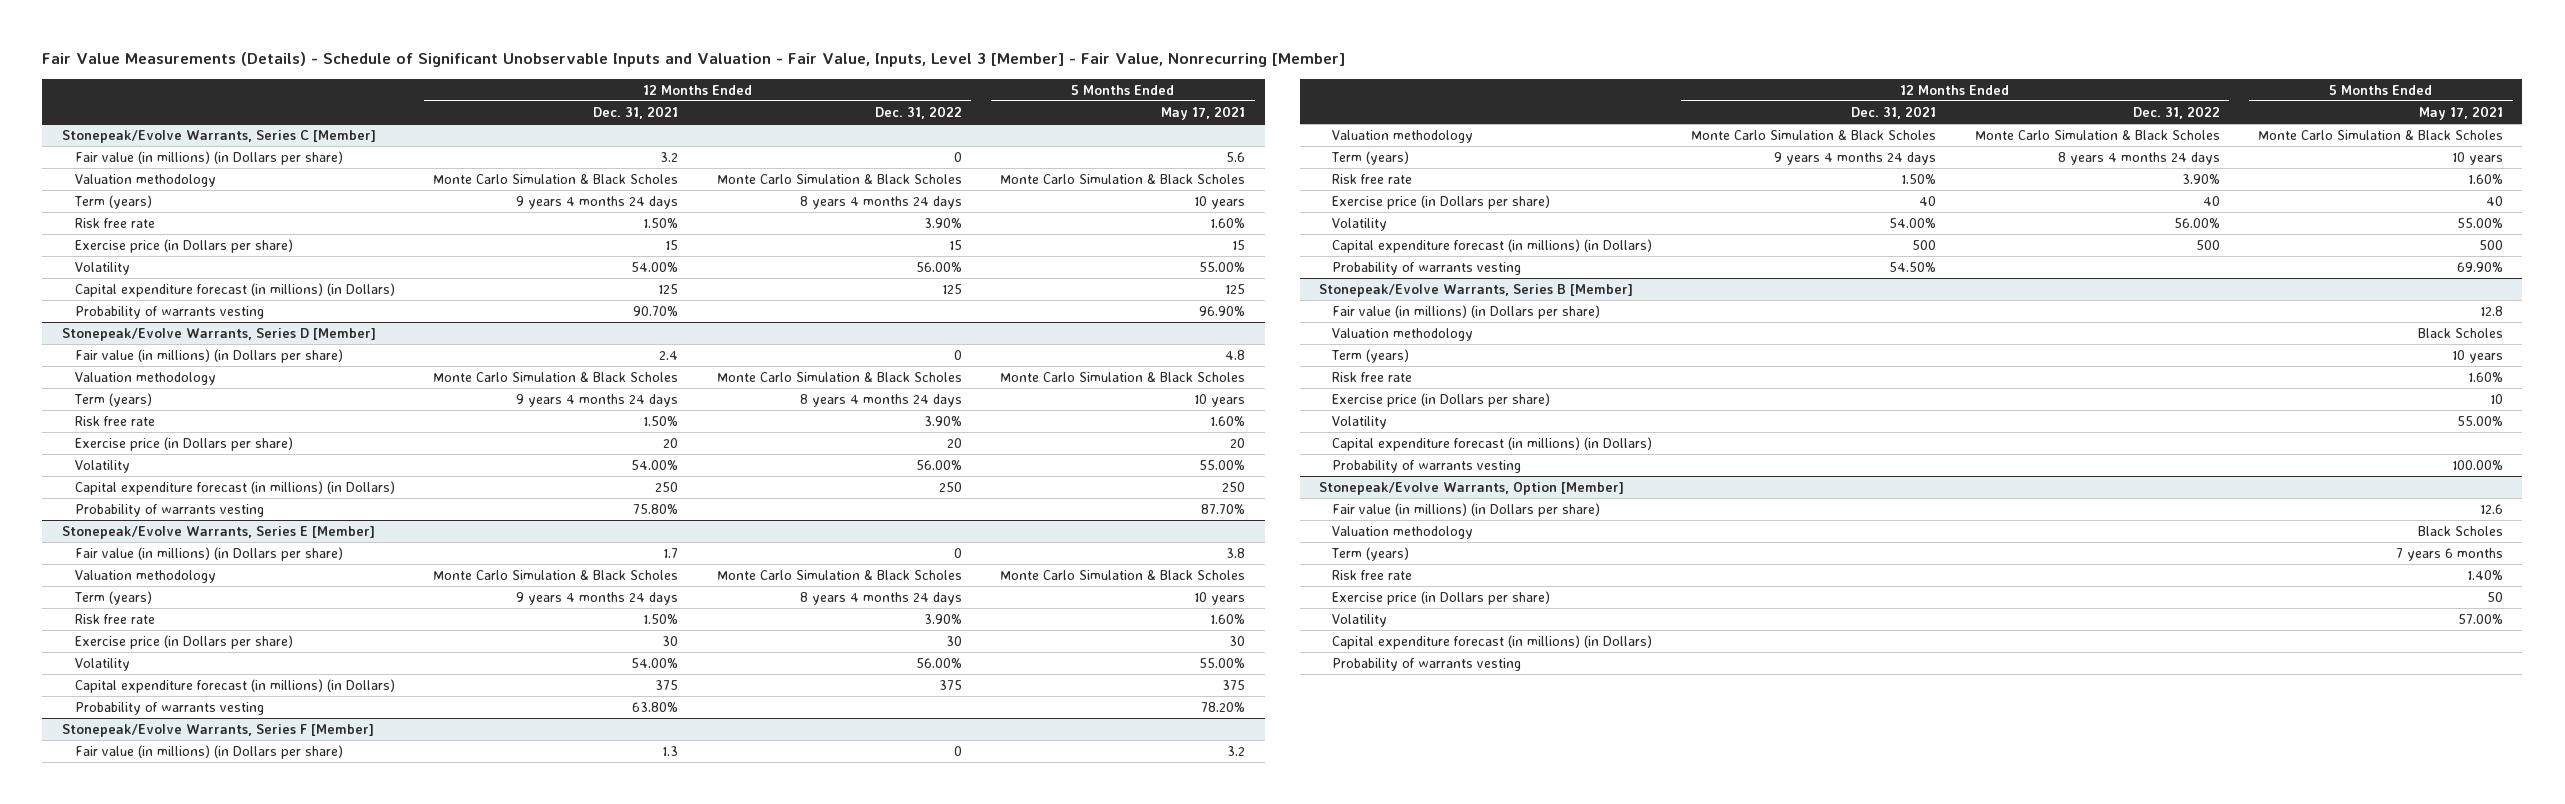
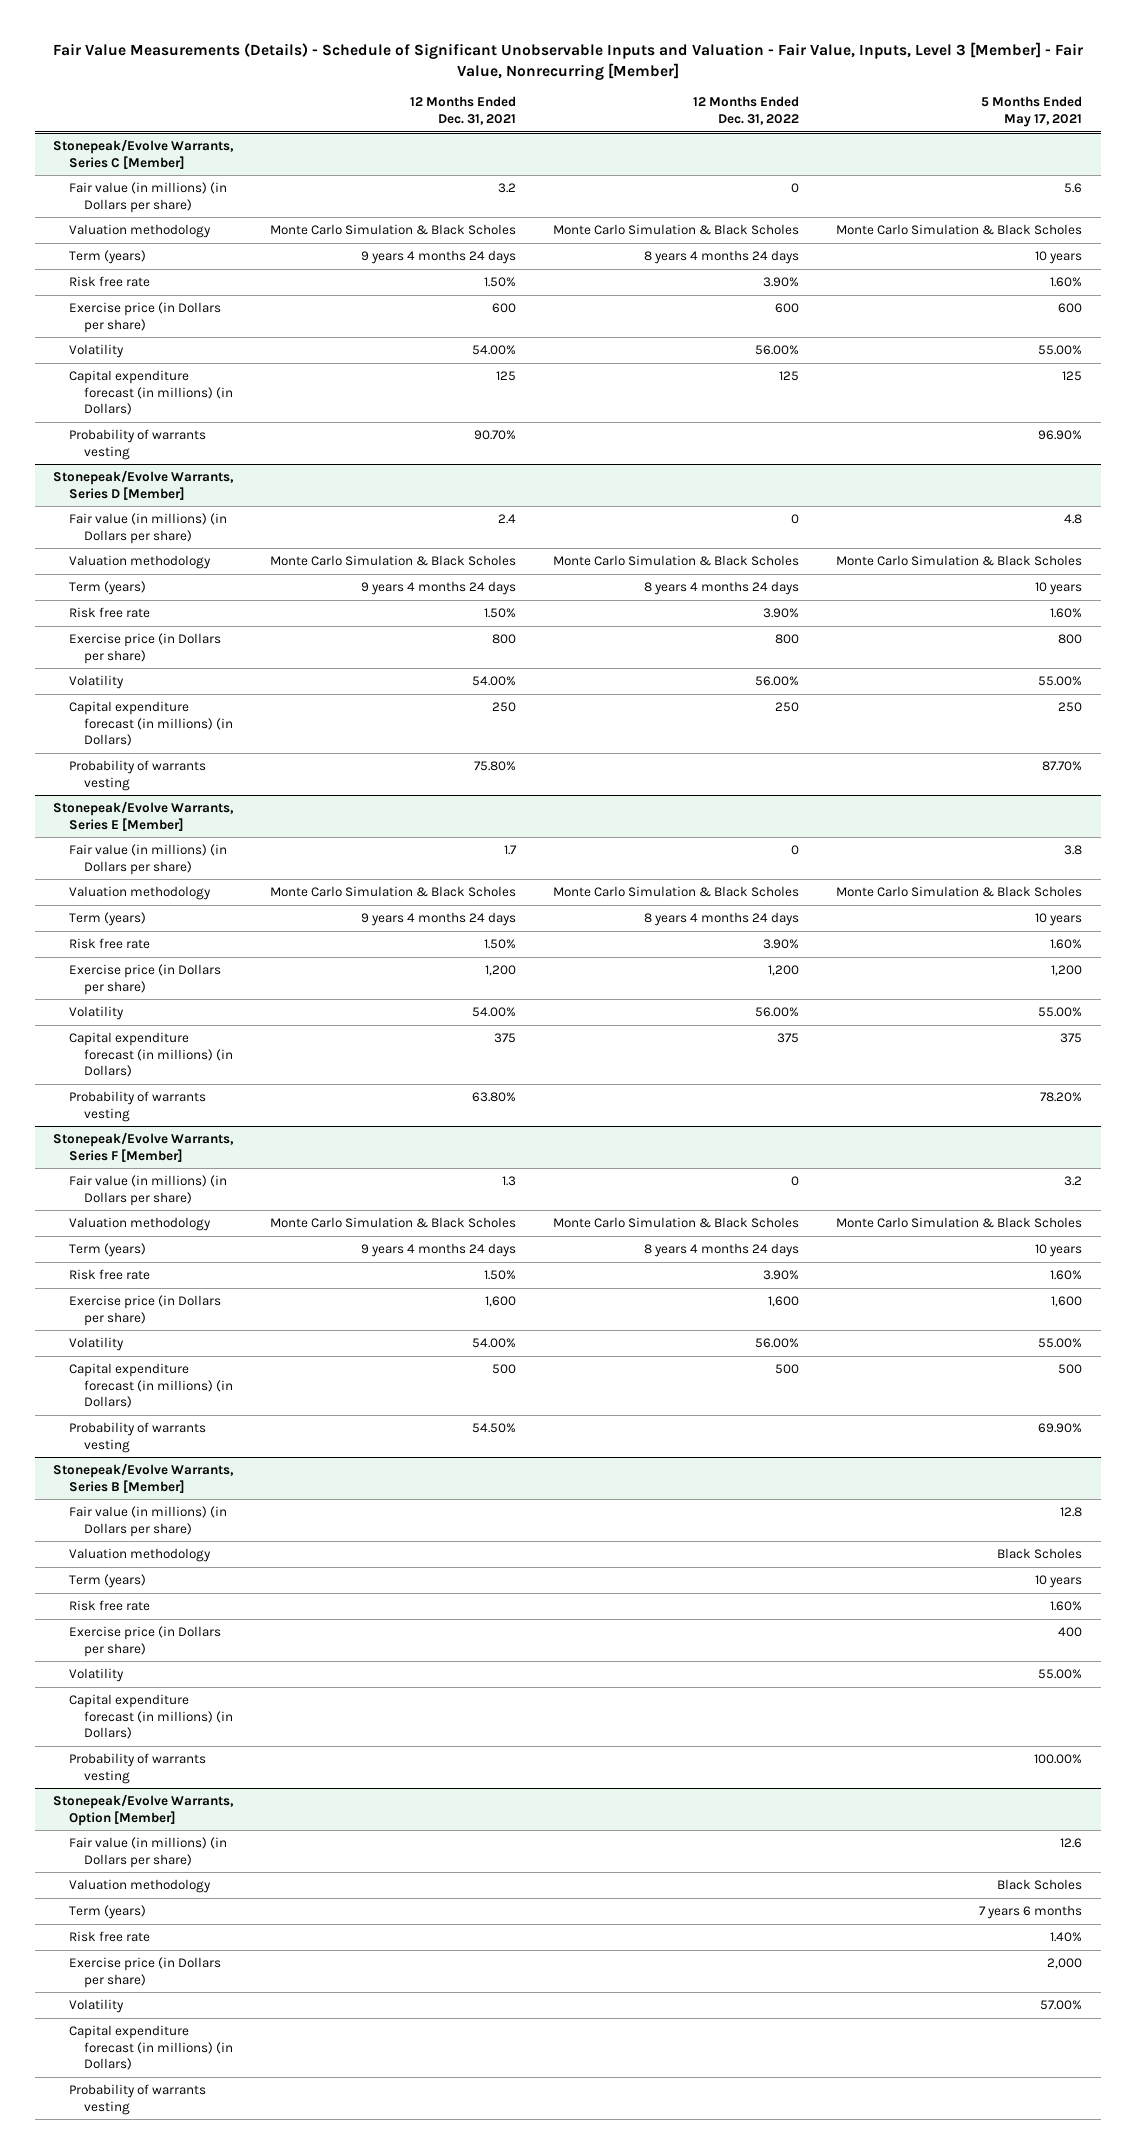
@ Stonepeak/Evolve Warrants, Series C [Member]
- Exercise price (in Dollars per share) | 15 | 15 | 15
+ Exercise price (in Dollars per share) | 600 | 600 | 600
@ Stonepeak/Evolve Warrants, Series D [Member]
- Exercise price (in Dollars per share) | 20 | 20 | 20
+ Exercise price (in Dollars per share) | 800 | 800 | 800
@ Stonepeak/Evolve Warrants, Series E [Member]
- Exercise price (in Dollars per share) | 30 | 30 | 30
+ Exercise price (in Dollars per share) | 1,200 | 1,200 | 1,200
@ Stonepeak/Evolve Warrants, Series F [Member]
- Exercise price (in Dollars per share) | 40 | 40 | 40
+ Exercise price (in Dollars per share) | 1,600 | 1,600 | 1,600
@ Stonepeak/Evolve Warrants, Series B [Member]
- Exercise price (in Dollars per share) | | | 10
+ Exercise price (in Dollars per share) | | | 400
@ Stonepeak/Evolve Warrants, Option [Member]
- Exercise price (in Dollars per share) | | | 50
+ Exercise price (in Dollars per share) | | | 2,000

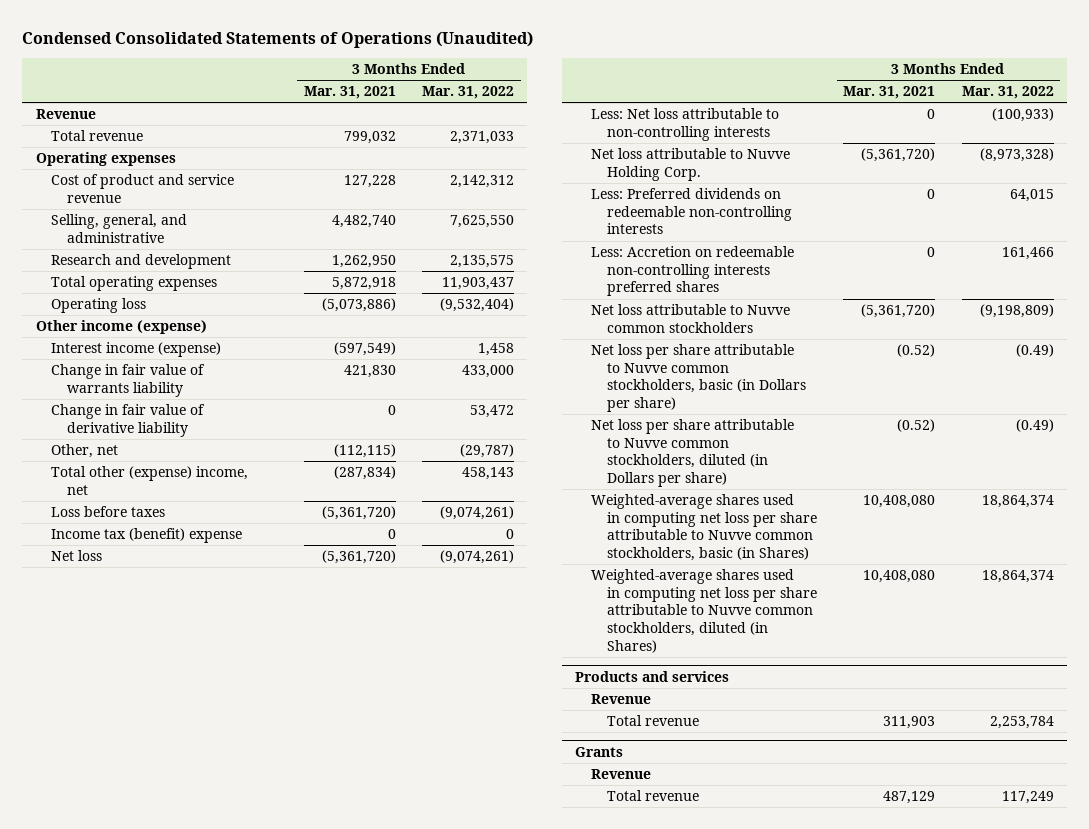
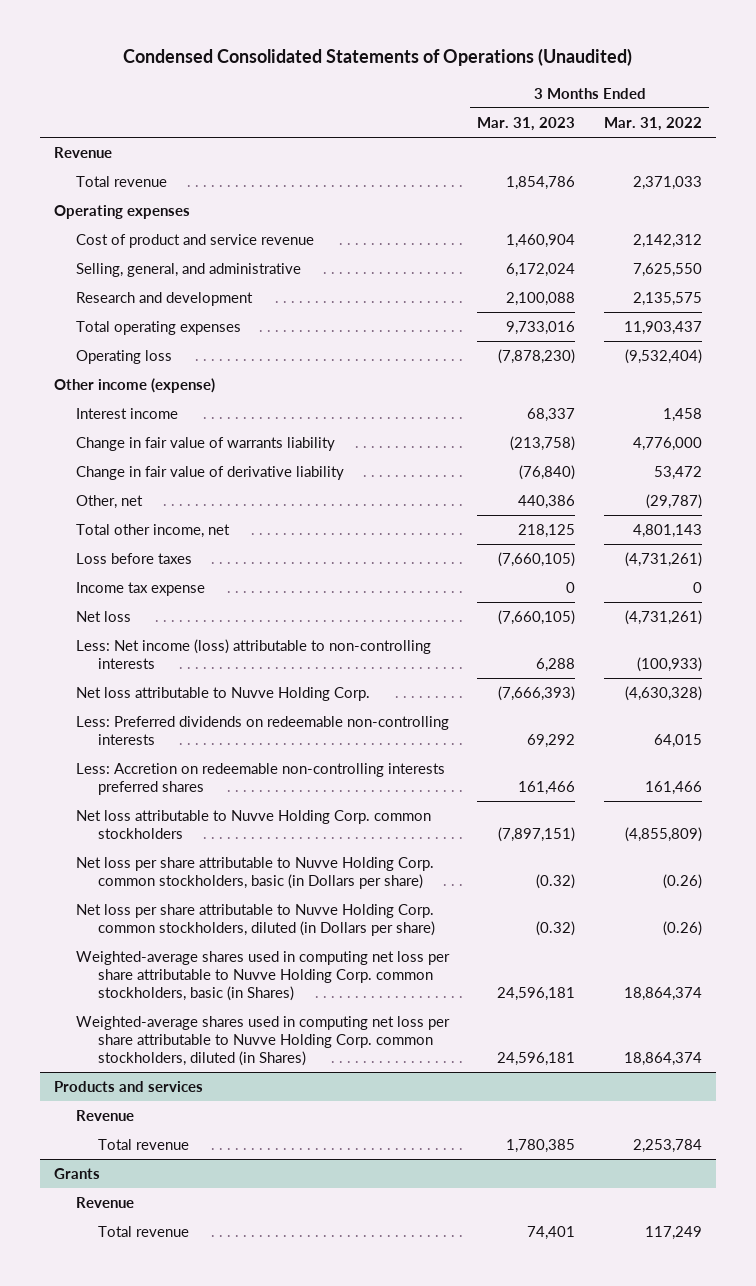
- | 3 Months Ended Mar. 31, 2021 | 3 Months Ended Mar. 31, 2022
+ | 3 Months Ended Mar. 31, 2023 | 3 Months Ended Mar. 31, 2022
- Interest income (expense) | (597,549) | 1,458
- Change in fair value of warrants liability | 421,830 | 433,000
+ Interest income | 68,337 | 1,458
+ Change in fair value of warrants liability | (213,758) | 4,776,000
- Total other (expense) income, net | (287,834) | 458,143
- Loss before taxes | (5,361,720) | (9,074,261)
- Income tax (benefit) expense | 0 | 0
- Net loss | (5,361,720) | (9,074,261)
- Less: Net loss attributable to non-controlling interests | 0 | (100,933)
- Net loss attributable to Nuvve Holding Corp. | (5,361,720) | (8,973,328)
+ Total other income, net | 218,125 | 4,801,143
+ Loss before taxes | (7,660,105) | (4,731,261)
+ Income tax expense | 0 | 0
+ Net loss | (7,660,105) | (4,731,261)
+ Less: Net income (loss) attributable to non-controlling interests | 6,288 | (100,933)
+ Net loss attributable to Nuvve Holding Corp. | (7,666,393) | (4,630,328)
- Net loss attributable to Nuvve common stockholders | (5,361,720) | (9,198,809)
- Net loss per share attributable to Nuvve common stockholders, basic (in Dollars per share) | (0.52) | (0.49)
- Net loss per share attributable to Nuvve common stockholders, diluted (in Dollars per share) | (0.52) | (0.49)
- Weighted-average shares used in computing net loss per share attributable to Nuvve common stockholders, basic (in Shares) | 10,408,080 | 18,864,374
- Weighted-average shares used in computing net loss per share attributable to Nuvve common stockholders, diluted (in Shares) | 10,408,080 | 18,864,374
+ Net loss attributable to Nuvve Holding Corp. common stockholders | (7,897,151) | (4,855,809)
+ Net loss per share attributable to Nuvve Holding Corp. common stockholders, basic (in Dollars per share) | (0.32) | (0.26)
+ Net loss per share attributable to Nuvve Holding Corp. common stockholders, diluted (in Dollars per share) | (0.32) | (0.26)
+ Weighted-average shares used in computing net loss per share attributable to Nuvve Holding Corp. common stockholders, basic (in Shares) | 24,596,181 | 18,864,374
+ Weighted-average shares used in computing net loss per share attributable to Nuvve Holding Corp. common stockholders, diluted (in Shares) | 24,596,181 | 18,864,374

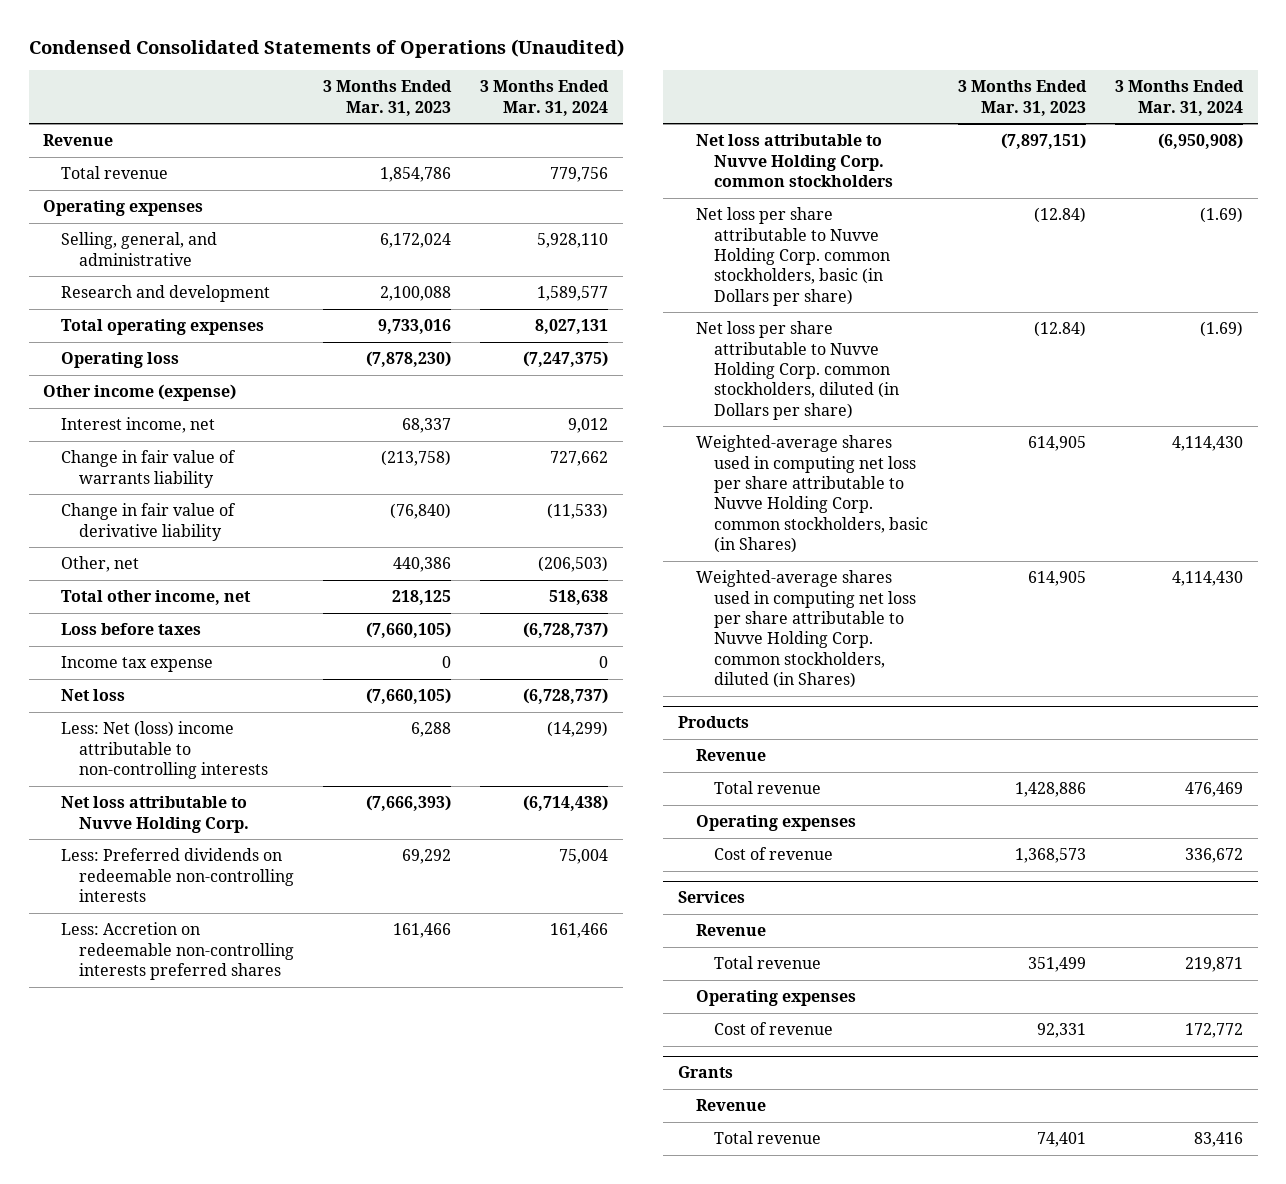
- | 3 Months Ended Mar. 31, 2023 | 3 Months Ended Mar. 31, 2022
+ | 3 Months Ended Mar. 31, 2023 | 3 Months Ended Mar. 31, 2024
- Cost of product and service revenue | 1,460,904 | 2,142,312
- Interest income | 68,337 | 1,458
+ Interest income, net | 68,337 | 9,012
- Less: Net income (loss) attributable to non-controlling interests | 6,288 | (100,933)
+ Less: Net (loss) income attributable to non-controlling interests | 6,288 | (14,299)
- Net loss per share attributable to Nuvve Holding Corp. common stockholders, basic (in Dollars per share) | (0.32) | (0.26)
- Net loss per share attributable to Nuvve Holding Corp. common stockholders, diluted (in Dollars per share) | (0.32) | (0.26)
- Weighted-average shares used in computing net loss per share attributable to Nuvve Holding Corp. common stockholders, basic (in Shares) | 24,596,181 | 18,864,374
- Weighted-average shares used in computing net loss per share attributable to Nuvve Holding Corp. common stockholders, diluted (in Shares) | 24,596,181 | 18,864,374
- Products and services
+ Net loss per share attributable to Nuvve Holding Corp. common stockholders, basic (in Dollars per share) | (12.84) | (1.69)
+ Net loss per share attributable to Nuvve Holding Corp. common stockholders, diluted (in Dollars per share) | (12.84) | (1.69)
+ Weighted-average shares used in computing net loss per share attributable to Nuvve Holding Corp. common stockholders, basic (in Shares) | 614,905 | 4,114,430
+ Weighted-average shares used in computing net loss per share attributable to Nuvve Holding Corp. common stockholders, diluted (in Shares) | 614,905 | 4,114,430
+ Products
- Total revenue | 1,780,385 | 2,253,784
+ Total revenue | 1,428,886 | 476,469
+ Operating expenses
+ Cost of revenue | 1,368,573 | 336,672
+ Services
+ Revenue
+ Total revenue | 351,499 | 219,871
+ Operating expenses
+ Cost of revenue | 92,331 | 172,772

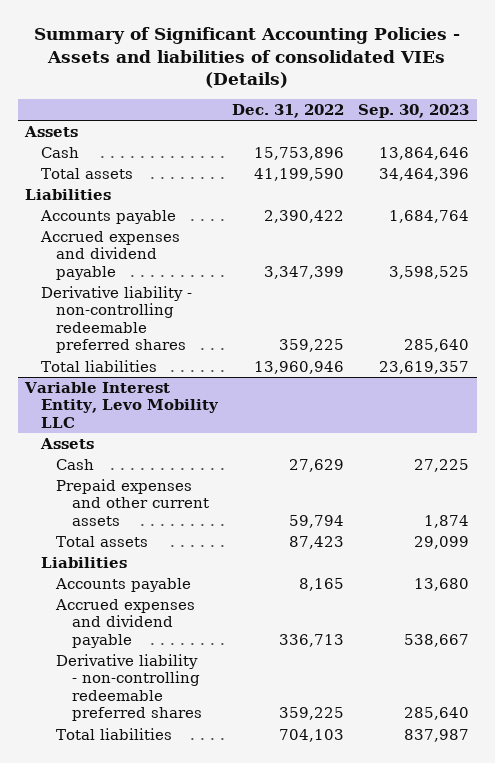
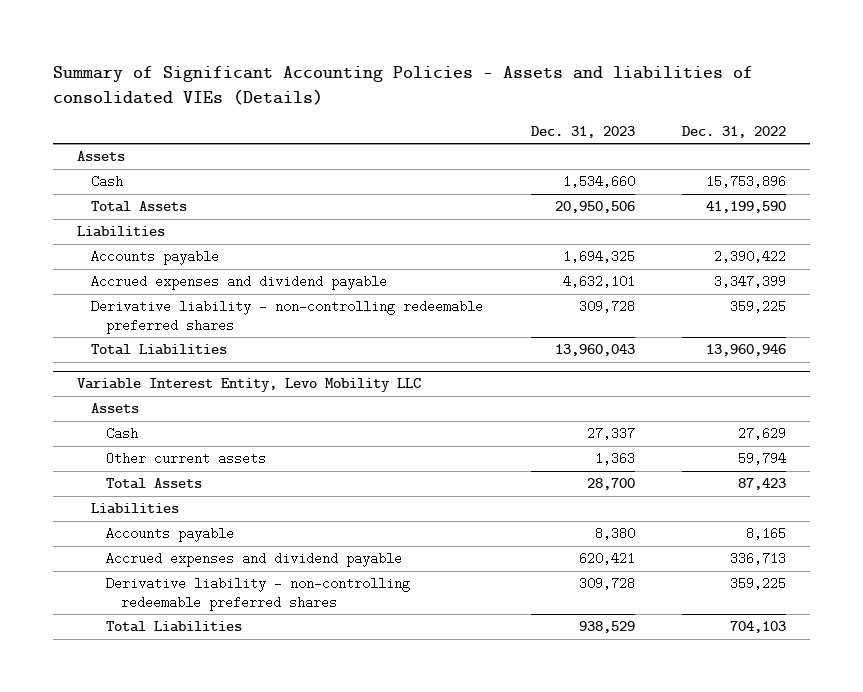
- | Dec. 31, 2022 | Sep. 30, 2023
+ | Dec. 31, 2023 | Dec. 31, 2022
- Total assets | 41,199,590 | 34,464,396
+ Total Assets | 20,950,506 | 41,199,590
- Total liabilities | 13,960,946 | 23,619,357
+ Total Liabilities | 13,960,043 | 13,960,946
@ Variable Interest Entity, Levo Mobility LLC
- Prepaid expenses and other current assets | 59,794 | 1,874
- Total assets | 87,423 | 29,099
+ Other current assets | 1,363 | 59,794
+ Total Assets | 28,700 | 87,423
- Total liabilities | 704,103 | 837,987
+ Total Liabilities | 938,529 | 704,103

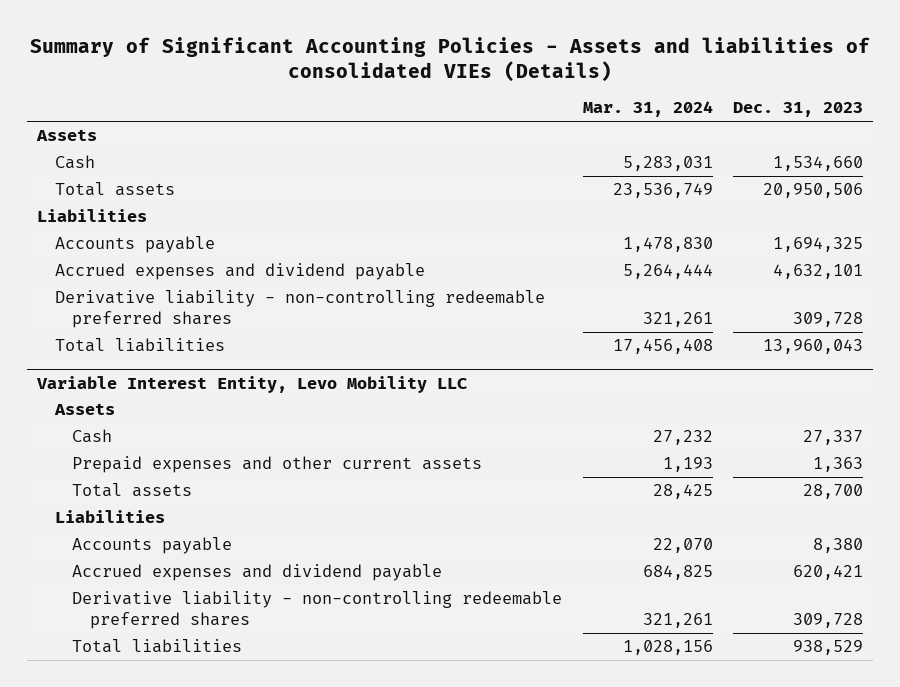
- | Dec. 31, 2023 | Dec. 31, 2022
+ | Mar. 31, 2024 | Dec. 31, 2023
- Total Assets | 20,950,506 | 41,199,590
+ Total assets | 23,536,749 | 20,950,506
- Total Liabilities | 13,960,043 | 13,960,946
+ Total liabilities | 17,456,408 | 13,960,043
@ Variable Interest Entity, Levo Mobility LLC
- Other current assets | 1,363 | 59,794
- Total Assets | 28,700 | 87,423
+ Prepaid expenses and other current assets | 1,193 | 1,363
+ Total assets | 28,425 | 28,700
- Total Liabilities | 938,529 | 704,103
+ Total liabilities | 1,028,156 | 938,529

